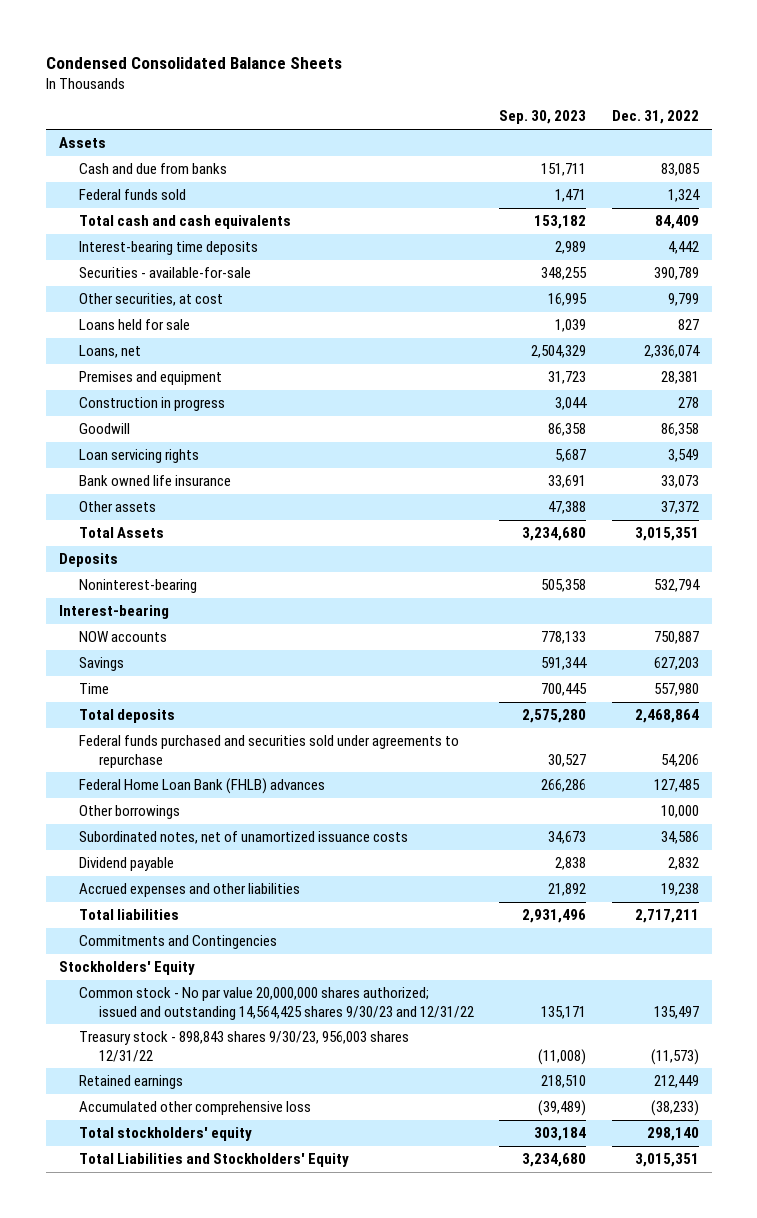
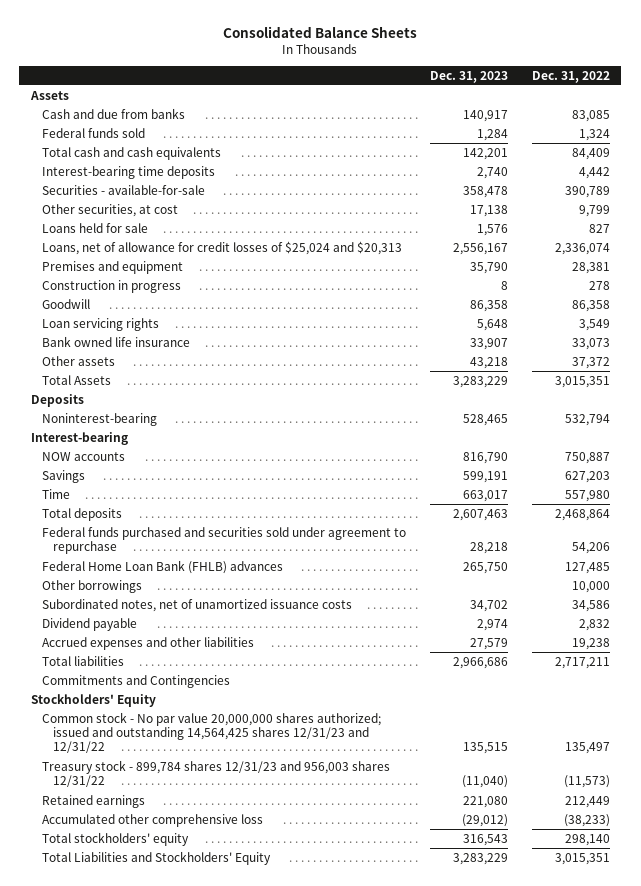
- Condensed Consolidated Balance Sheets
+ Consolidated Balance Sheets
- | Sep. 30, 2023 | Dec. 31, 2022
+ | Dec. 31, 2023 | Dec. 31, 2022
- Loans, net | 2,504,329 | 2,336,074
+ Loans, net of allowance for credit losses of $25,024 and $20,313 | 2,556,167 | 2,336,074
- Federal funds purchased and securities sold under agreements to repurchase | 30,527 | 54,206
+ Federal funds purchased and securities sold under agreement to repurchase | 28,218 | 54,206
- Common stock - No par value 20,000,000 shares authorized; issued and outstanding 14,564,425 shares 9/30/23 and 12/31/22 | 135,171 | 135,497
- Treasury stock - 898,843 shares 9/30/23, 956,003 shares 12/31/22 | (11,008) | (11,573)
+ Common stock - No par value 20,000,000 shares authorized; issued and outstanding 14,564,425 shares 12/31/23 and 12/31/22 | 135,515 | 135,497
+ Treasury stock - 899,784 shares 12/31/23 and 956,003 shares 12/31/22 | (11,040) | (11,573)

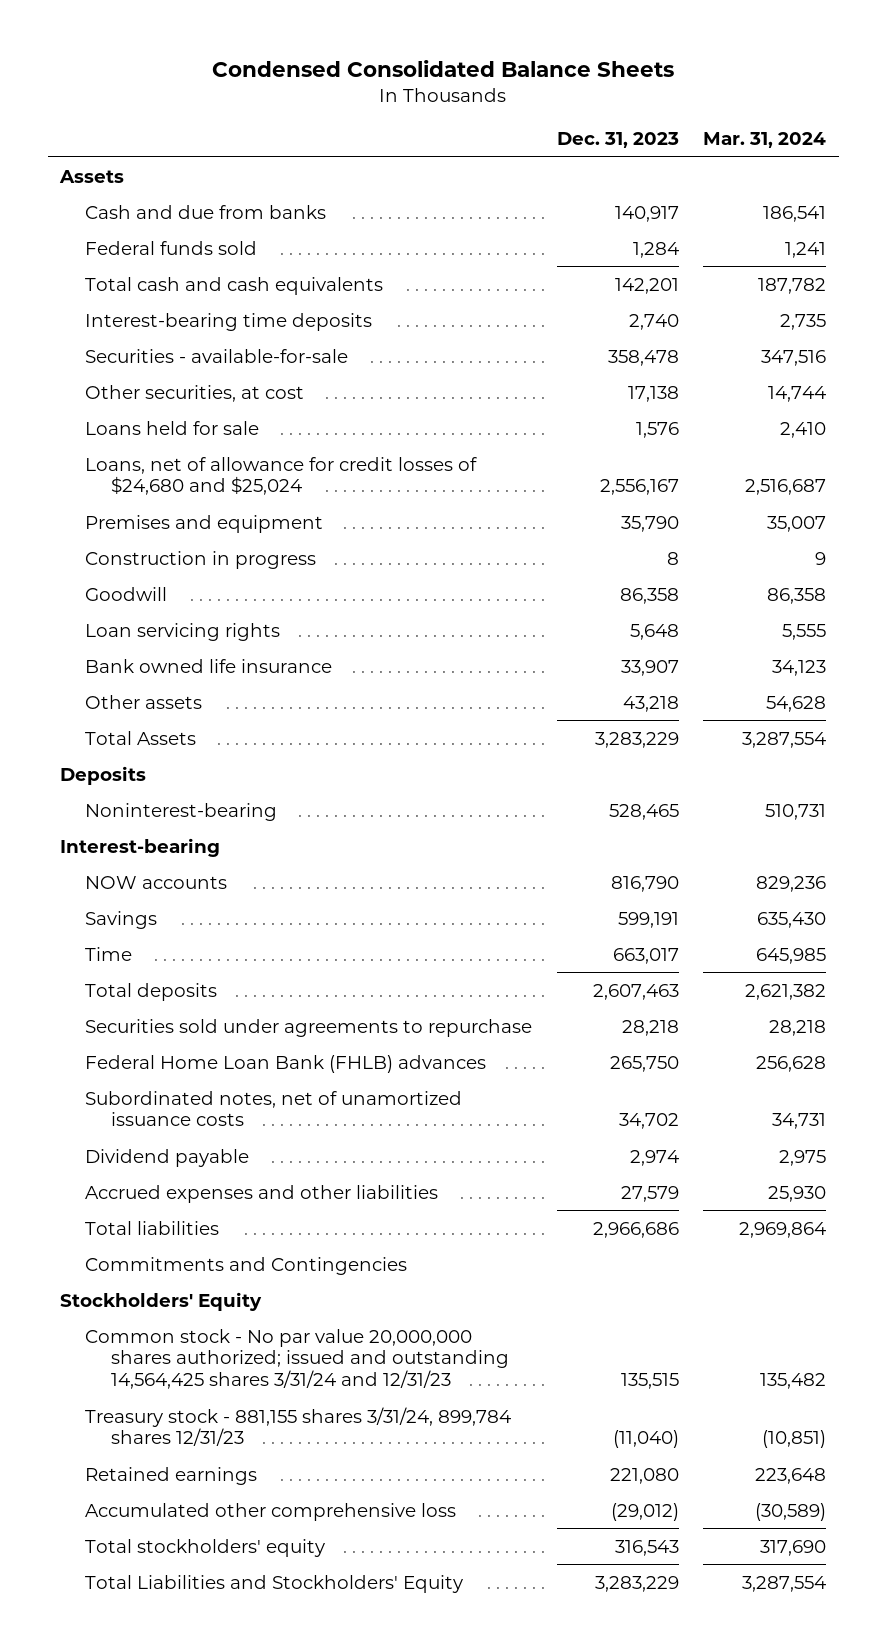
- Consolidated Balance Sheets
+ Condensed Consolidated Balance Sheets
- | Dec. 31, 2023 | Dec. 31, 2022
+ | Dec. 31, 2023 | Mar. 31, 2024
- Loans, net of allowance for credit losses of $25,024 and $20,313 | 2,556,167 | 2,336,074
+ Loans, net of allowance for credit losses of $24,680 and $25,024 | 2,556,167 | 2,516,687
- Federal funds purchased and securities sold under agreement to repurchase | 28,218 | 54,206
+ Securities sold under agreements to repurchase | 28,218 | 28,218
- Other borrowings | | 10,000
- Common stock - No par value 20,000,000 shares authorized; issued and outstanding 14,564,425 shares 12/31/23 and 12/31/22 | 135,515 | 135,497
- Treasury stock - 899,784 shares 12/31/23 and 956,003 shares 12/31/22 | (11,040) | (11,573)
+ Common stock - No par value 20,000,000 shares authorized; issued and outstanding 14,564,425 shares 3/31/24 and 12/31/23 | 135,515 | 135,482
+ Treasury stock - 881,155 shares 3/31/24, 899,784 shares 12/31/23 | (11,040) | (10,851)

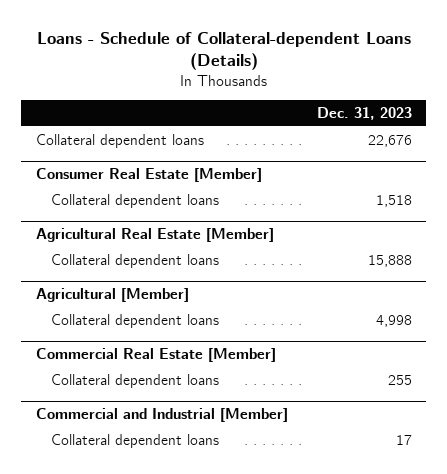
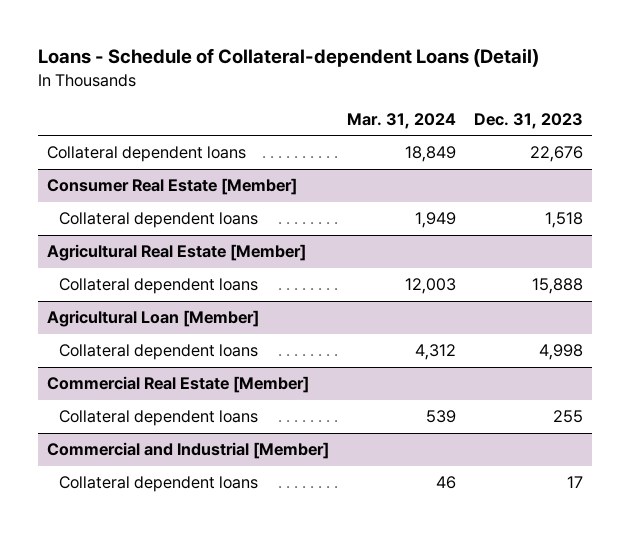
- Loans - Schedule of Collateral-dependent Loans (Details)
+ Loans - Schedule of Collateral-dependent Loans (Detail)
- | Dec. 31, 2023
+ | Mar. 31, 2024 | Dec. 31, 2023
- Agricultural [Member]
+ Agricultural Loan [Member]

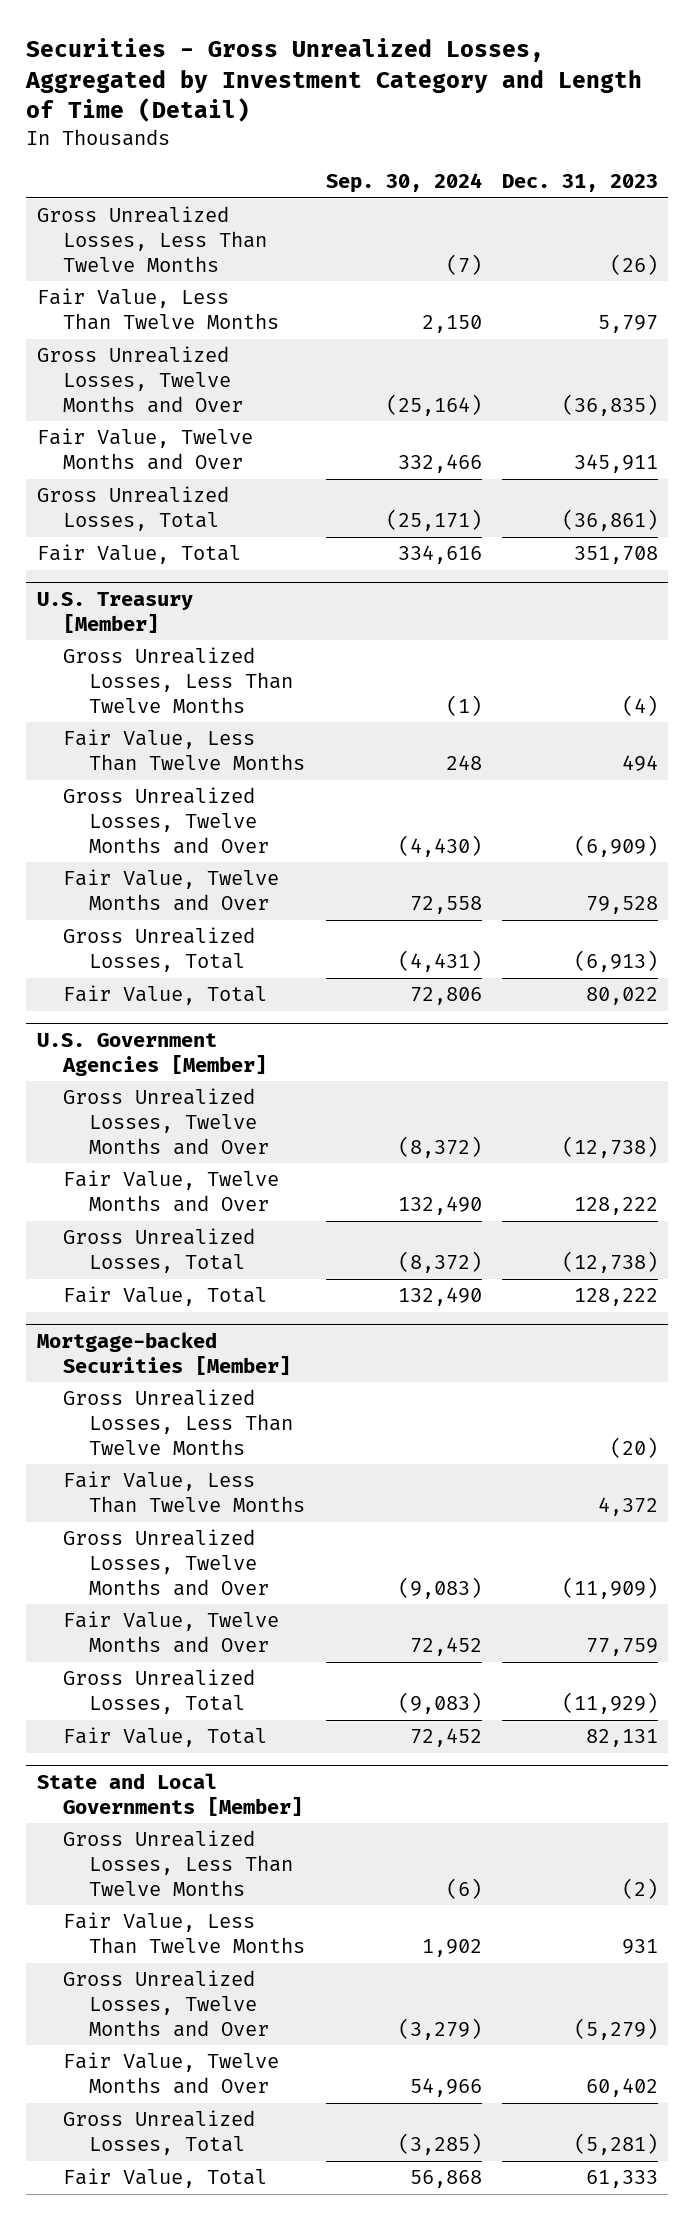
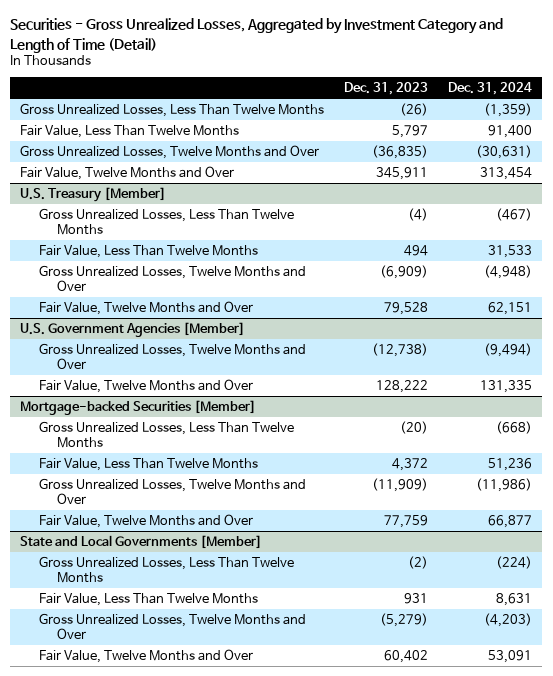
- | Sep. 30, 2024 | Dec. 31, 2023
+ | Dec. 31, 2023 | Dec. 31, 2024
- Gross Unrealized Losses, Total | (25,171) | (36,861)
- Fair Value, Total | 334,616 | 351,708
@ U.S. Treasury [Member]
- Gross Unrealized Losses, Total | (4,431) | (6,913)
- Fair Value, Total | 72,806 | 80,022
@ U.S. Government Agencies [Member]
- Gross Unrealized Losses, Total | (8,372) | (12,738)
- Fair Value, Total | 132,490 | 128,222
@ Mortgage-backed Securities [Member]
- Gross Unrealized Losses, Total | (9,083) | (11,929)
- Fair Value, Total | 72,452 | 82,131
@ State and Local Governments [Member]
- Gross Unrealized Losses, Total | (3,285) | (5,281)
- Fair Value, Total | 56,868 | 61,333

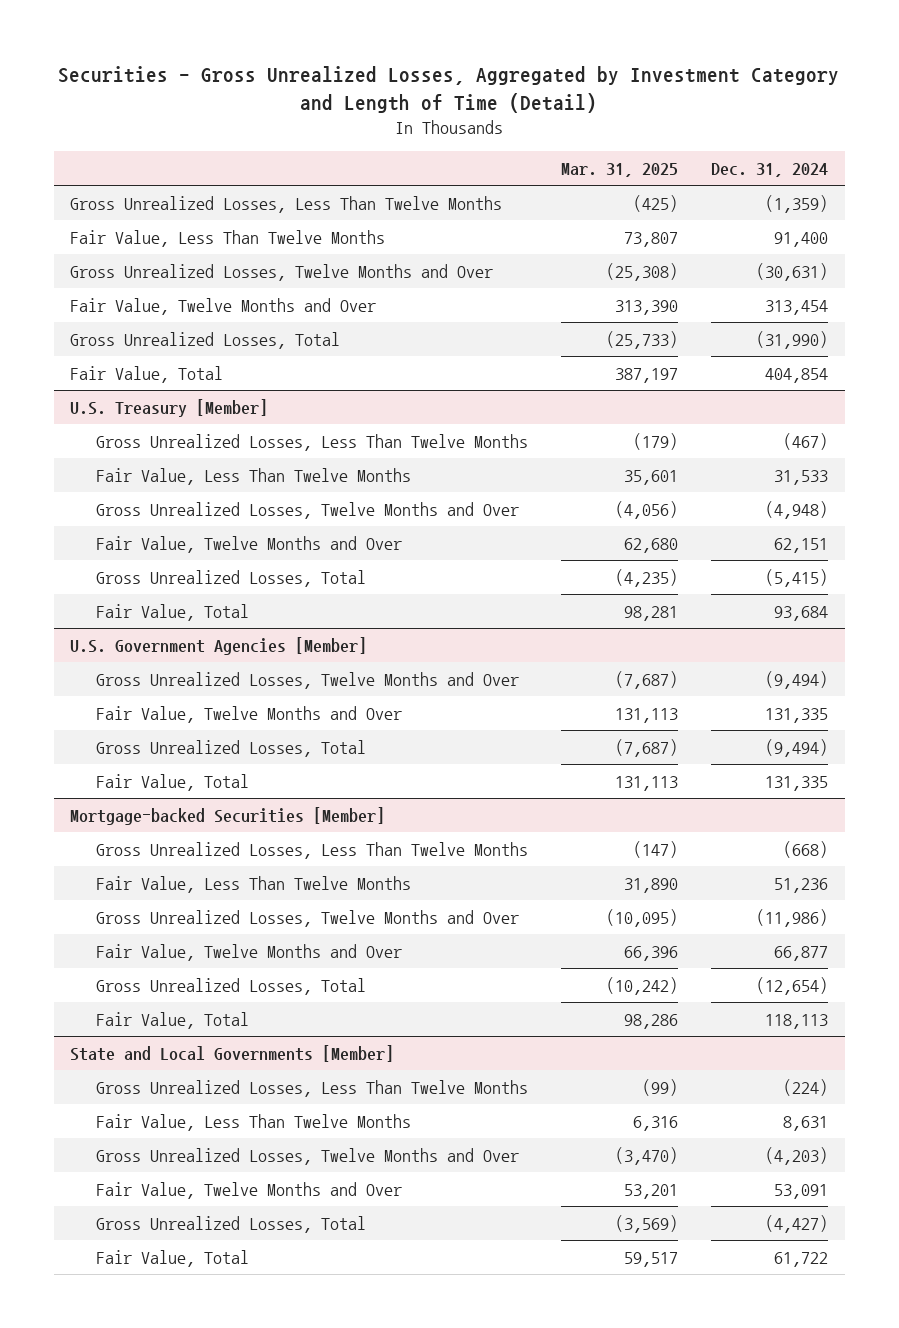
- | Dec. 31, 2023 | Dec. 31, 2024
+ | Mar. 31, 2025 | Dec. 31, 2024
+ Gross Unrealized Losses, Total | (25,733) | (31,990)
+ Fair Value, Total | 387,197 | 404,854
@ U.S. Treasury [Member]
+ Gross Unrealized Losses, Total | (4,235) | (5,415)
+ Fair Value, Total | 98,281 | 93,684
@ U.S. Government Agencies [Member]
+ Gross Unrealized Losses, Total | (7,687) | (9,494)
+ Fair Value, Total | 131,113 | 131,335
@ Mortgage-backed Securities [Member]
+ Gross Unrealized Losses, Total | (10,242) | (12,654)
+ Fair Value, Total | 98,286 | 118,113
@ State and Local Governments [Member]
+ Gross Unrealized Losses, Total | (3,569) | (4,427)
+ Fair Value, Total | 59,517 | 61,722

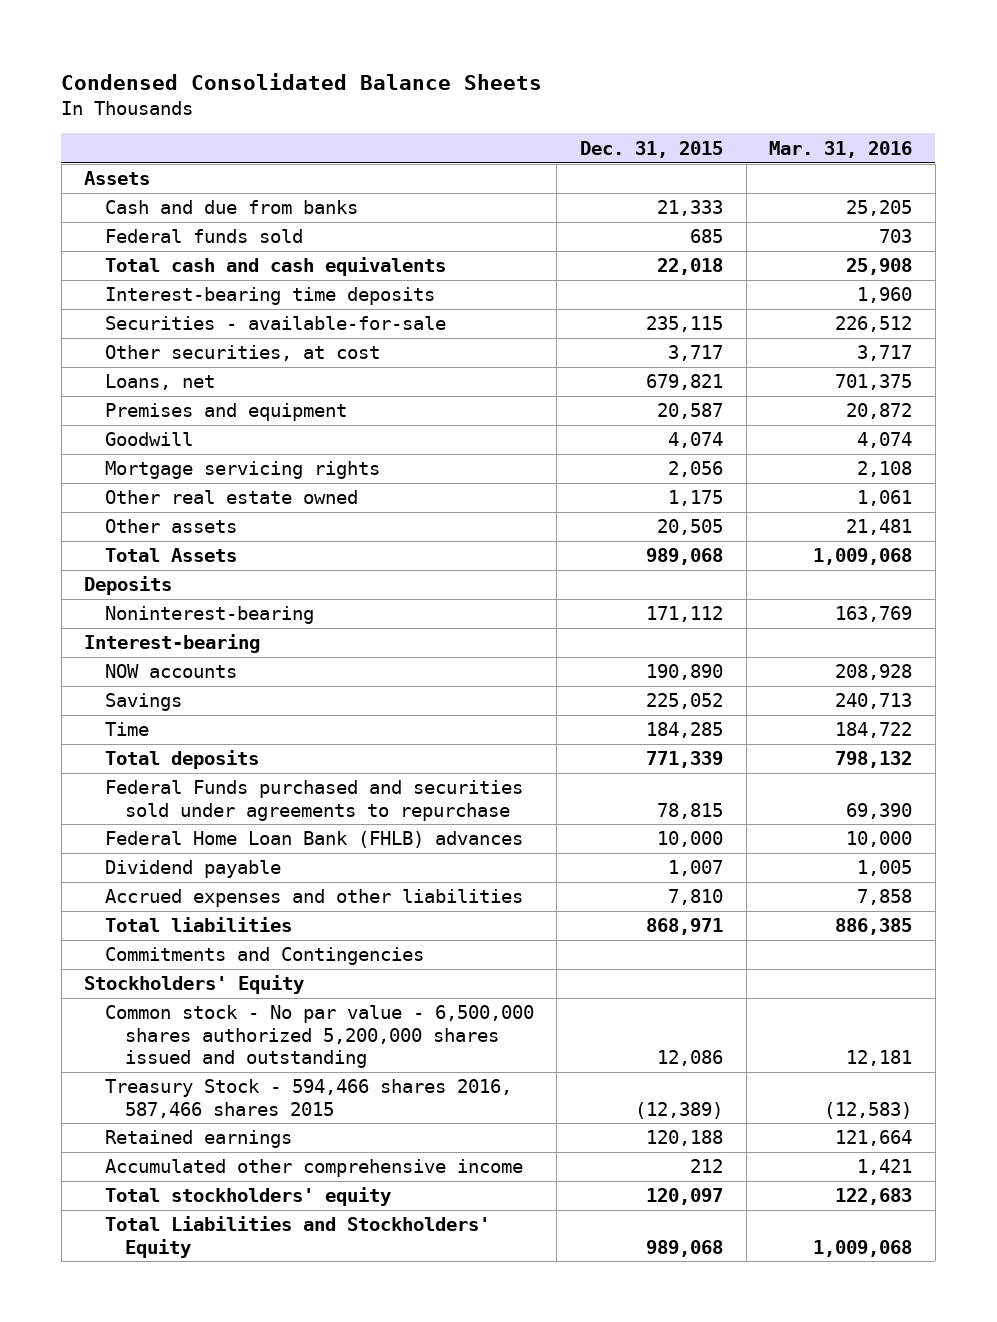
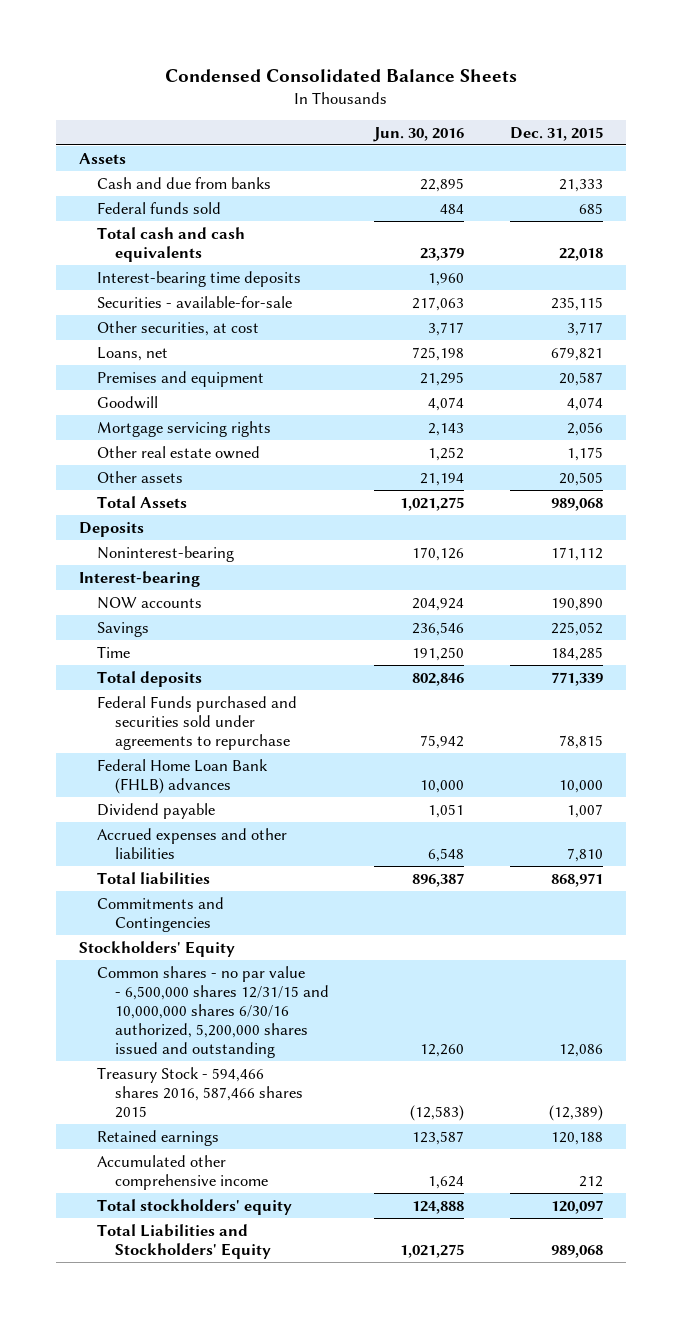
- | Dec. 31, 2015 | Mar. 31, 2016
+ | Jun. 30, 2016 | Dec. 31, 2015
- Common stock - No par value - 6,500,000 shares authorized 5,200,000 shares issued and outstanding | 12,086 | 12,181
+ Common shares - no par value - 6,500,000 shares 12/31/15 and 10,000,000 shares 6/30/16 authorized, 5,200,000 shares issued and outstanding | 12,260 | 12,086

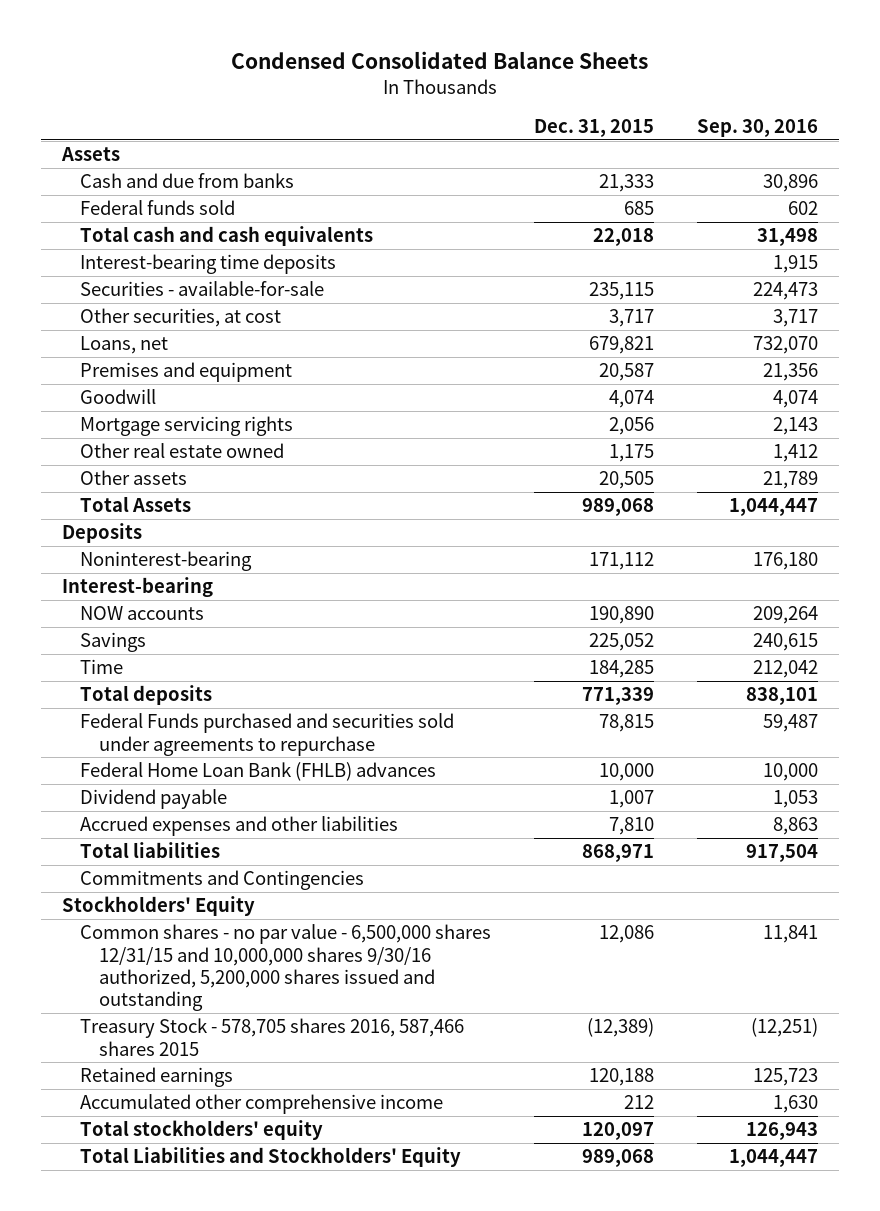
- | Jun. 30, 2016 | Dec. 31, 2015
+ | Dec. 31, 2015 | Sep. 30, 2016
- Common shares - no par value - 6,500,000 shares 12/31/15 and 10,000,000 shares 6/30/16 authorized, 5,200,000 shares issued and outstanding | 12,260 | 12,086
- Treasury Stock - 594,466 shares 2016, 587,466 shares 2015 | (12,583) | (12,389)
+ Common shares - no par value - 6,500,000 shares 12/31/15 and 10,000,000 shares 9/30/16 authorized, 5,200,000 shares issued and outstanding | 12,086 | 11,841
+ Treasury Stock - 578,705 shares 2016, 587,466 shares 2015 | (12,389) | (12,251)

